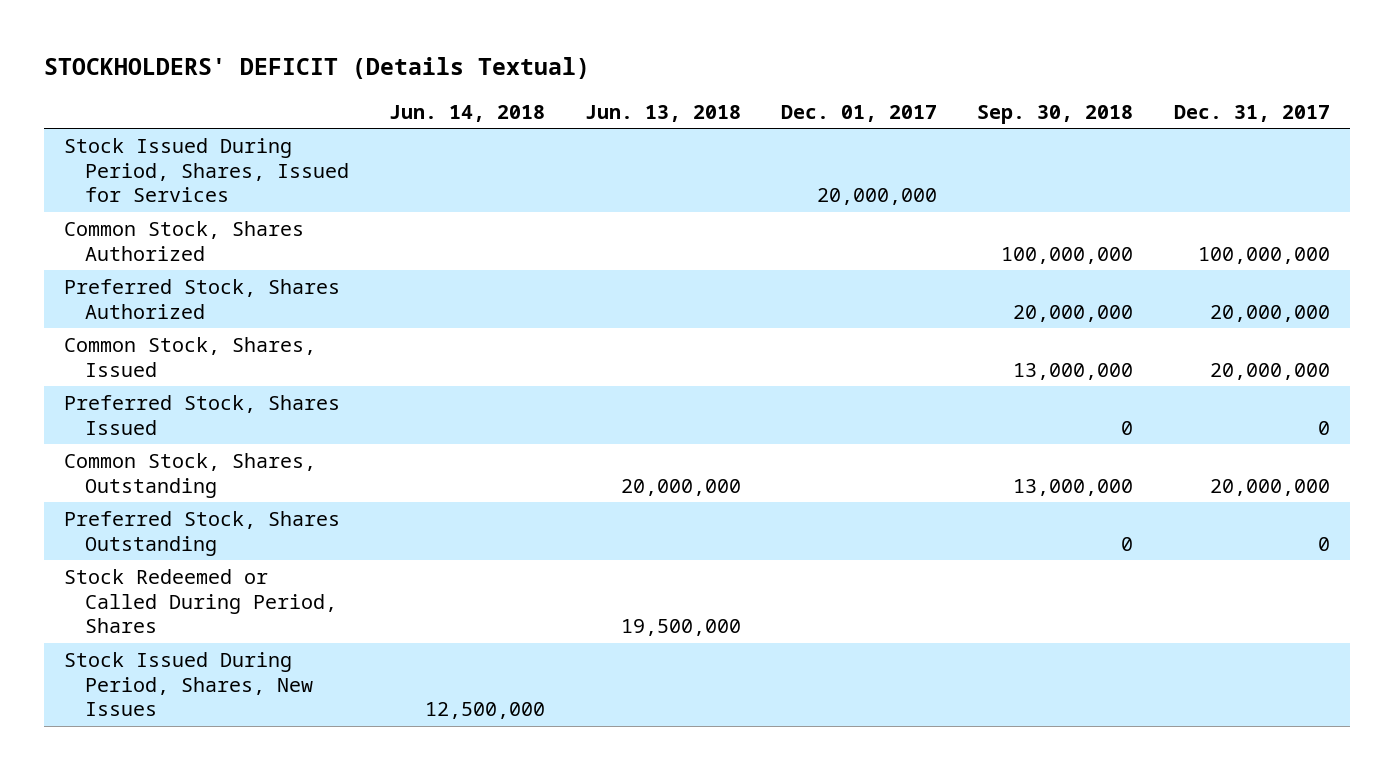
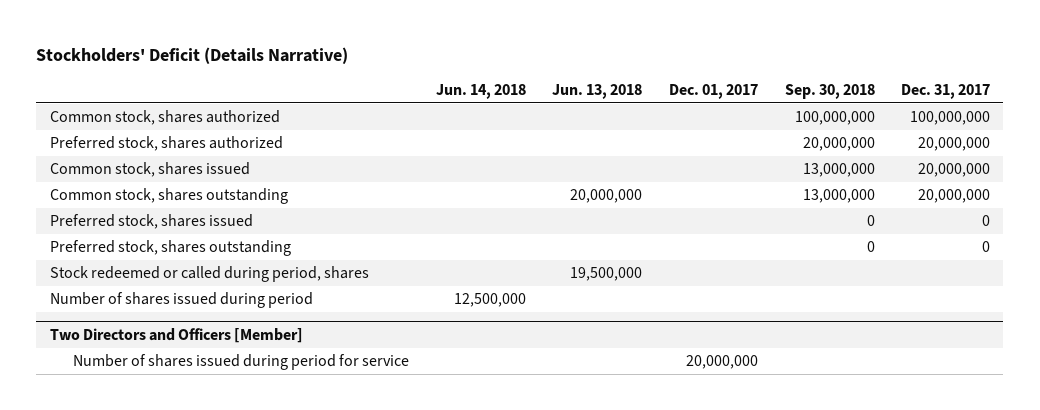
- STOCKHOLDERS' DEFICIT (Details Textual)
+ Stockholders' Deficit (Details Narrative)
- Stock Issued During Period, Shares, Issued for Services | | | 20,000,000 | |
- Common Stock, Shares Authorized | | | | 100,000,000 | 100,000,000
- Preferred Stock, Shares Authorized | | | | 20,000,000 | 20,000,000
- Common Stock, Shares, Issued | | | | 13,000,000 | 20,000,000
- Preferred Stock, Shares Issued | | | | 0 | 0
- Common Stock, Shares, Outstanding | | 20,000,000 | | 13,000,000 | 20,000,000
- Preferred Stock, Shares Outstanding | | | | 0 | 0
- Stock Redeemed or Called During Period, Shares | | 19,500,000 | | |
- Stock Issued During Period, Shares, New Issues | 12,500,000 | | | |
+ Common stock, shares authorized | | | | 100,000,000 | 100,000,000
+ Preferred stock, shares authorized | | | | 20,000,000 | 20,000,000
+ Common stock, shares issued | | | | 13,000,000 | 20,000,000
+ Common stock, shares outstanding | | 20,000,000 | | 13,000,000 | 20,000,000
+ Preferred stock, shares issued | | | | 0 | 0
+ Preferred stock, shares outstanding | | | | 0 | 0
+ Stock redeemed or called during period, shares | | 19,500,000 | | |
+ Number of shares issued during period | 12,500,000 | | | |
+ Two Directors and Officers [Member]
+ Number of shares issued during period for service | | | 20,000,000 | |

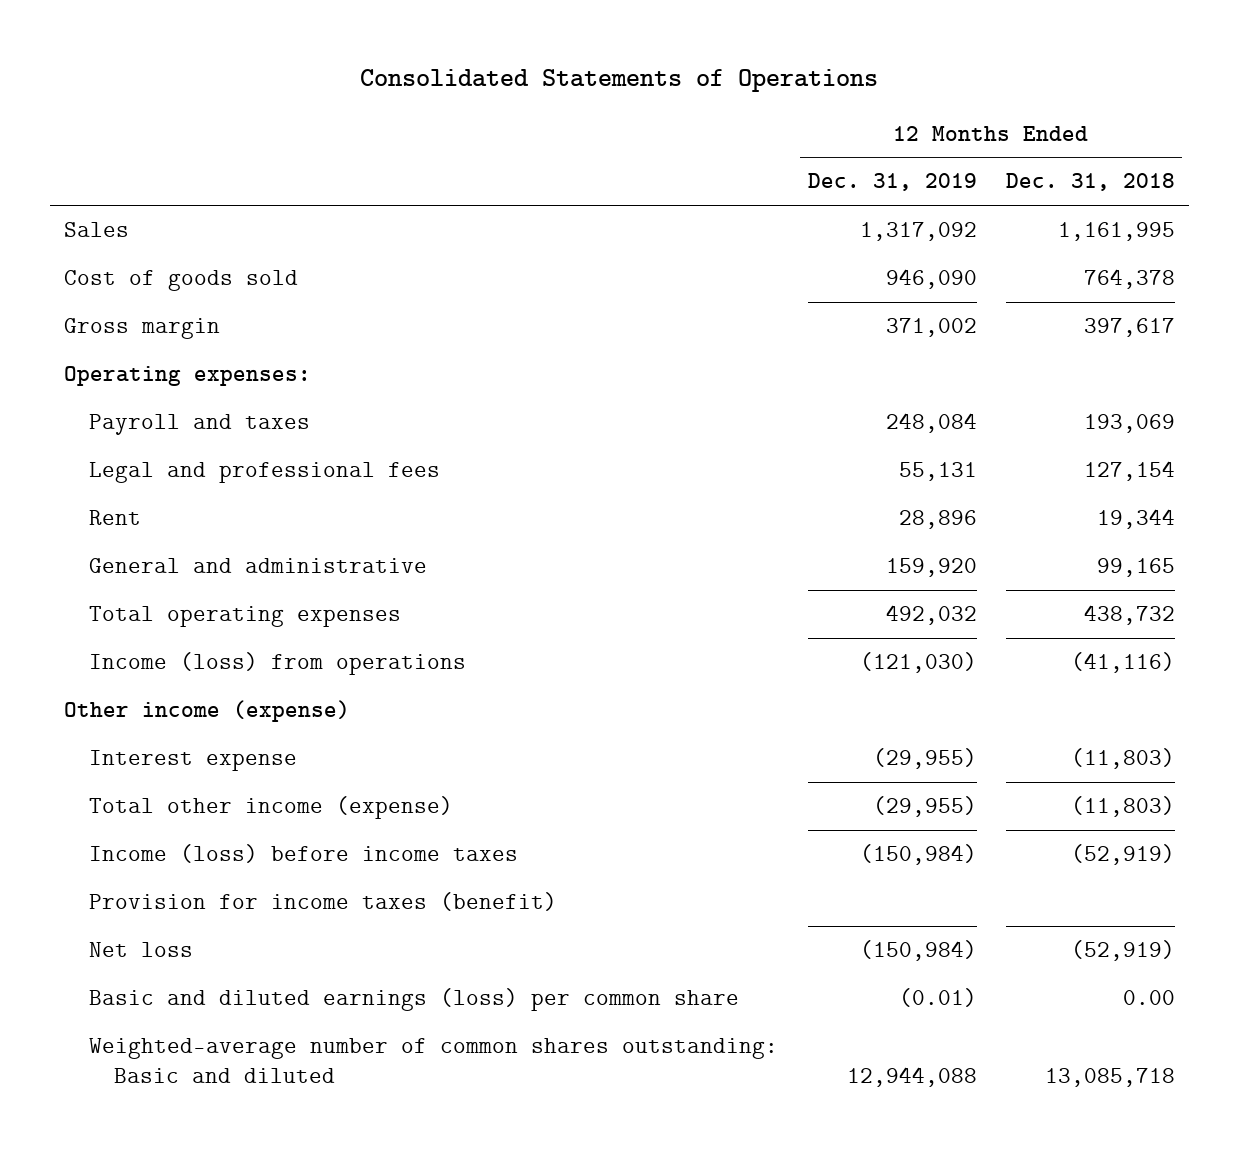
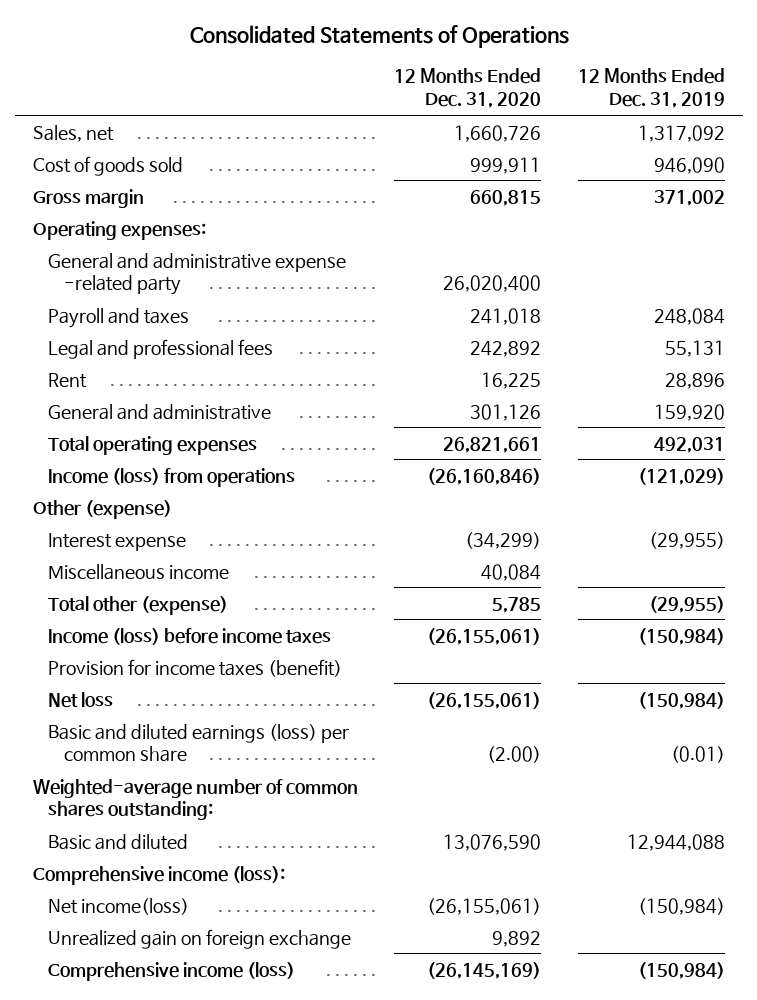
- | 12 Months Ended Dec. 31, 2019 | 12 Months Ended Dec. 31, 2018
+ | 12 Months Ended Dec. 31, 2020 | 12 Months Ended Dec. 31, 2019
- Sales | 1,317,092 | 1,161,995
+ Sales, net | 1,660,726 | 1,317,092
+ General and administrative expense -related party | 26,020,400 |
- Total operating expenses | 492,032 | 438,732
- Income (loss) from operations | (121,030) | (41,116)
- Other income (expense)
+ Total operating expenses | 26,821,661 | 492,031
+ Income (loss) from operations | (26,160,846) | (121,029)
+ Other (expense)
- Total other income (expense) | (29,955) | (11,803)
+ Miscellaneous income | 40,084 |
+ Total other (expense) | 5,785 | (29,955)
- Weighted-average number of common shares outstanding: Basic and diluted | 12,944,088 | 13,085,718
+ Weighted-average number of common shares outstanding:
+ Basic and diluted | 13,076,590 | 12,944,088
+ Comprehensive income (loss):
+ Net income(loss) | (26,155,061) | (150,984)
+ Unrealized gain on foreign exchange | 9,892 |
+ Comprehensive income (loss) | (26,145,169) | (150,984)

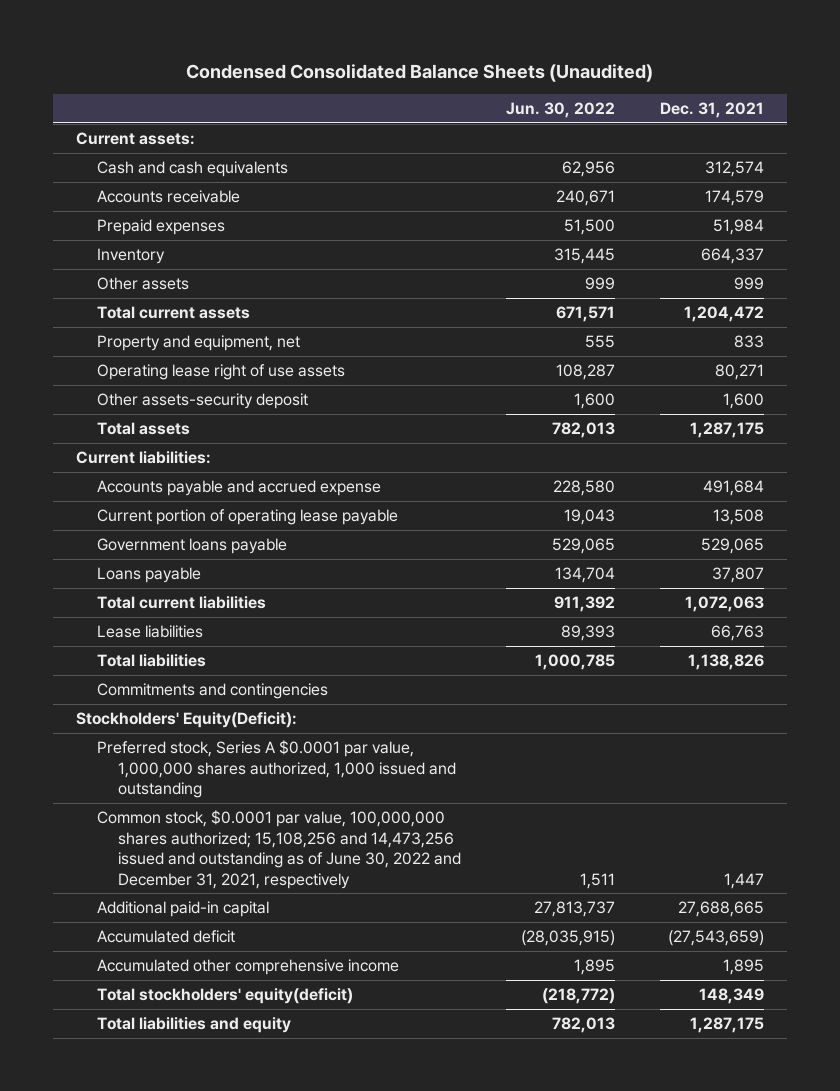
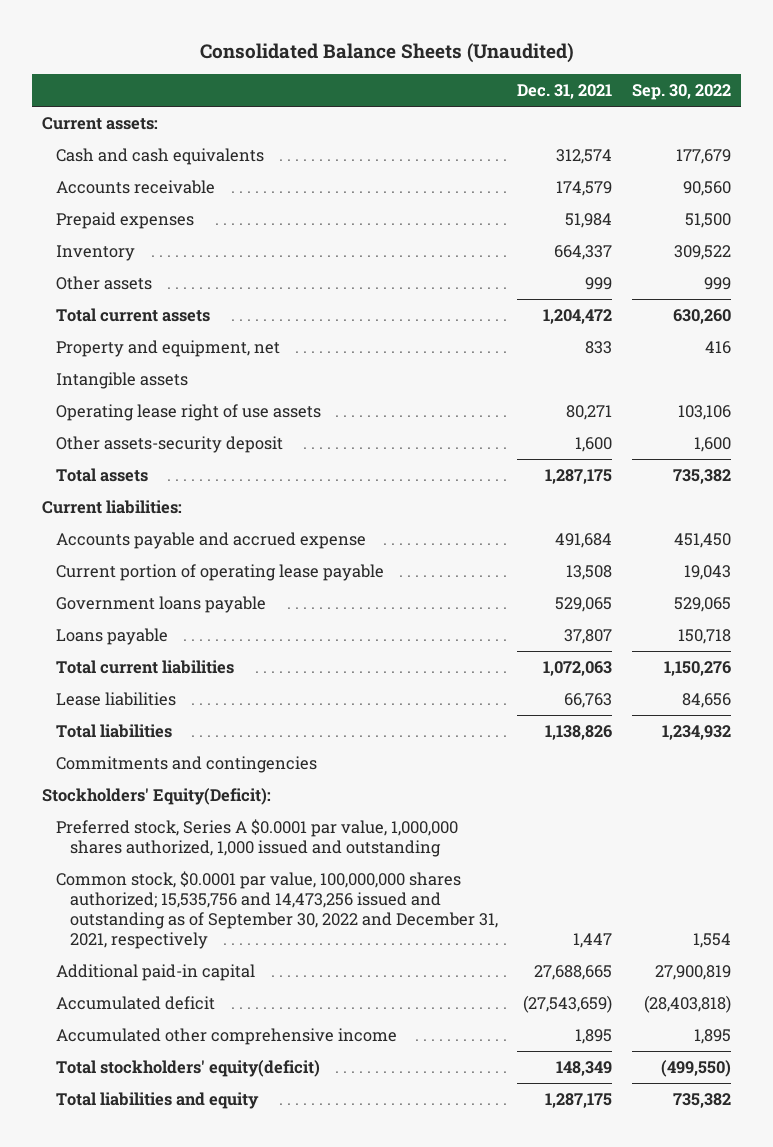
- Condensed Consolidated Balance Sheets (Unaudited)
+ Consolidated Balance Sheets (Unaudited)
- | Jun. 30, 2022 | Dec. 31, 2021
+ | Dec. 31, 2021 | Sep. 30, 2022
+ Intangible assets
- Common stock, $0.0001 par value, 100,000,000 shares authorized; 15,108,256 and 14,473,256 issued and outstanding as of June 30, 2022 and December 31, 2021, respectively | 1,511 | 1,447
+ Common stock, $0.0001 par value, 100,000,000 shares authorized; 15,535,756 and 14,473,256 issued and outstanding as of September 30, 2022 and December 31, 2021, respectively | 1,447 | 1,554

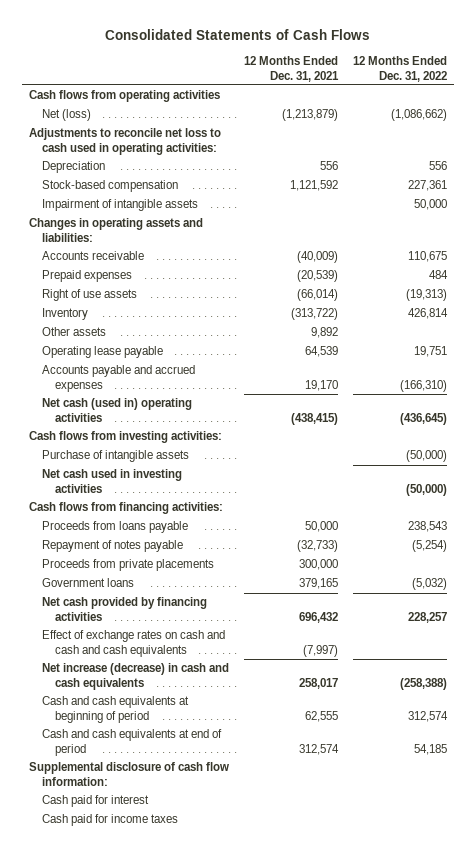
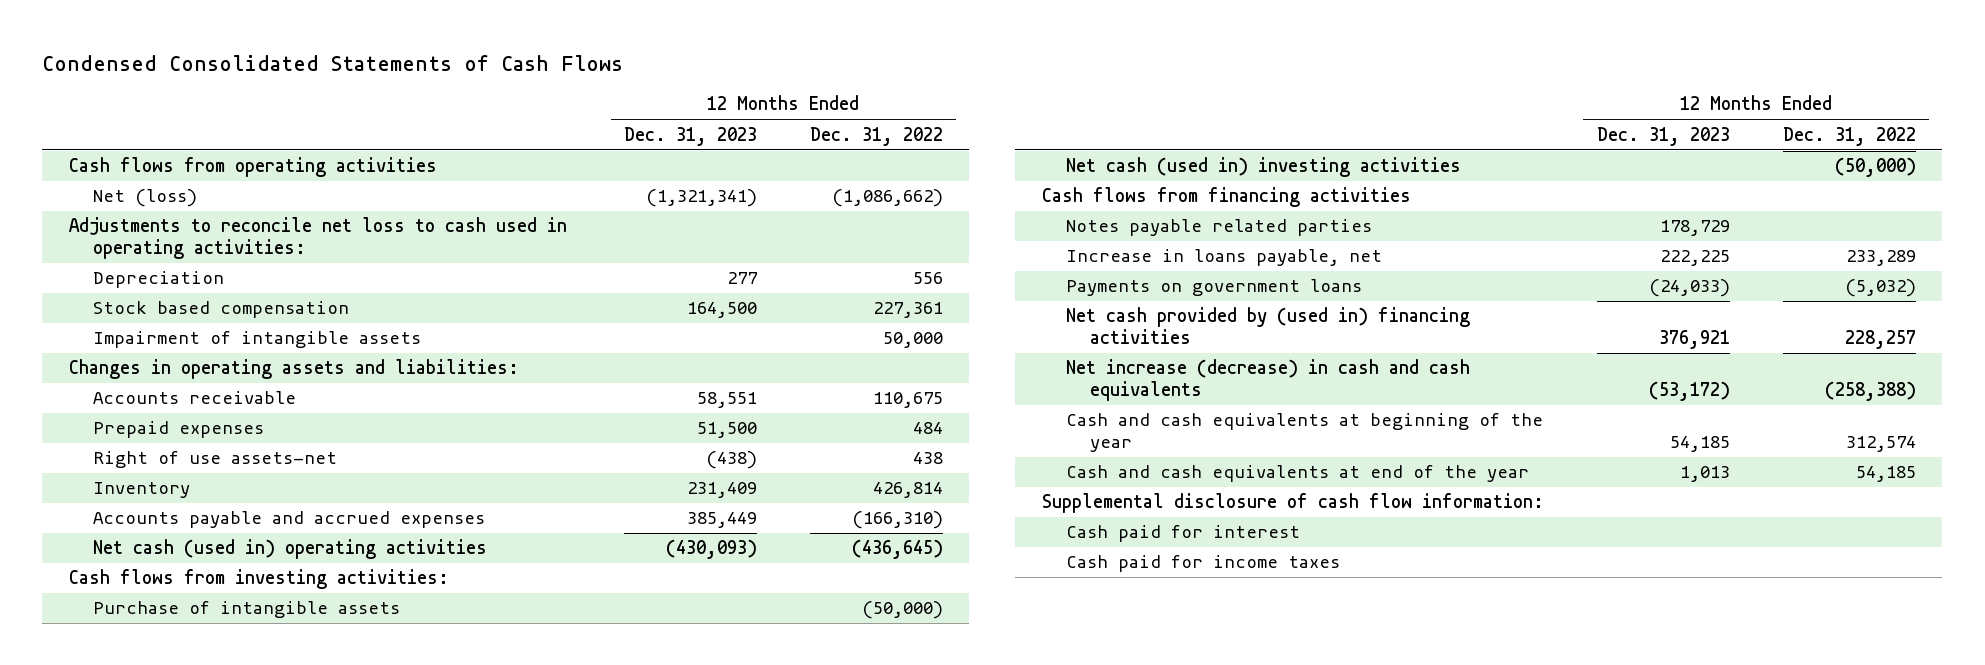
- Consolidated Statements of Cash Flows
+ Condensed Consolidated Statements of Cash Flows
- | 12 Months Ended Dec. 31, 2021 | 12 Months Ended Dec. 31, 2022
+ | 12 Months Ended Dec. 31, 2023 | 12 Months Ended Dec. 31, 2022
- Stock-based compensation | 1,121,592 | 227,361
+ Stock based compensation | 164,500 | 227,361
- Right of use assets | (66,014) | (19,313)
+ Right of use assets-net | (438) | 438
- Other assets | 9,892 |
- Operating lease payable | 64,539 | 19,751
- Net cash used in investing activities | | (50,000)
- Cash flows from financing activities:
- Proceeds from loans payable | 50,000 | 238,543
- Repayment of notes payable | (32,733) | (5,254)
- Proceeds from private placements | 300,000 |
- Government loans | 379,165 | (5,032)
- Net cash provided by financing activities | 696,432 | 228,257
- Effect of exchange rates on cash and cash and cash equivalents | (7,997) |
+ Net cash (used in) investing activities | | (50,000)
+ Cash flows from financing activities
+ Notes payable related parties | 178,729 |
+ Increase in loans payable, net | 222,225 | 233,289
+ Payments on government loans | (24,033) | (5,032)
+ Net cash provided by (used in) financing activities | 376,921 | 228,257
- Cash and cash equivalents at beginning of period | 62,555 | 312,574
- Cash and cash equivalents at end of period | 312,574 | 54,185
+ Cash and cash equivalents at beginning of the year | 54,185 | 312,574
+ Cash and cash equivalents at end of the year | 1,013 | 54,185

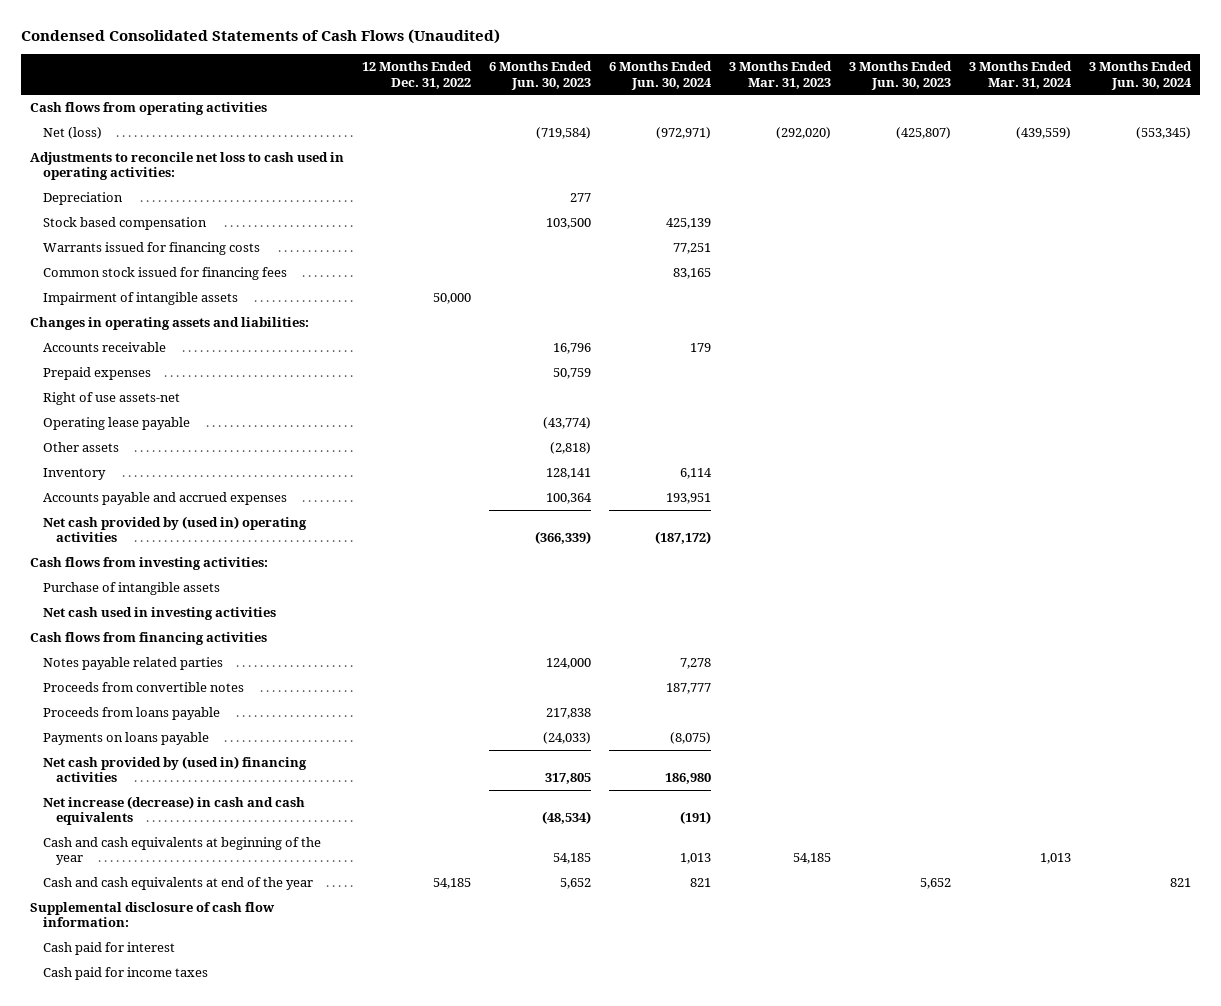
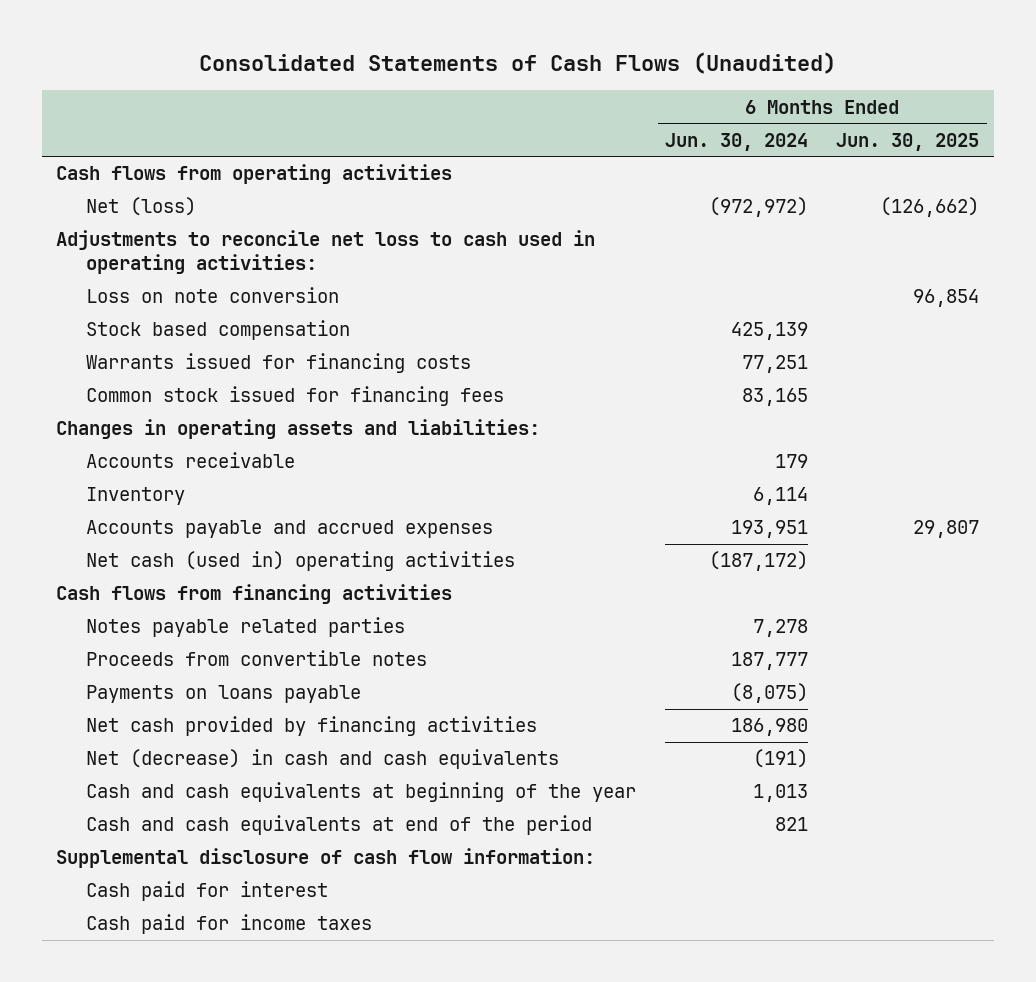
- Condensed Consolidated Statements of Cash Flows (Unaudited)
+ Consolidated Statements of Cash Flows (Unaudited)
- | 12 Months Ended Dec. 31, 2022 | 6 Months Ended Jun. 30, 2023 | 6 Months Ended Jun. 30, 2024 | 3 Months Ended Mar. 31, 2023 | 3 Months Ended Jun. 30, 2023 | 3 Months Ended Mar. 31, 2024 | 3 Months Ended Jun. 30, 2024
+ | 6 Months Ended Jun. 30, 2024 | 6 Months Ended Jun. 30, 2025
- Net (loss) | | (719,584) | (972,971) | (292,020) | (425,807) | (439,559) | (553,345)
+ Net (loss) | (972,972) | (126,662)
- Depreciation | | 277 | | | | |
+ Loss on note conversion | | 96,854
- Impairment of intangible assets | 50,000 | | | | | |
- Prepaid expenses | | 50,759 | | | | |
- Right of use assets-net
- Operating lease payable | | (43,774) | | | | |
- Other assets | | (2,818) | | | | |
- Net cash provided by (used in) operating activities | | (366,339) | (187,172) | | | |
- Cash flows from investing activities:
- Purchase of intangible assets
- Net cash used in investing activities
+ Net cash (used in) operating activities | (187,172) |
- Proceeds from loans payable | | 217,838 | | | | |
- Net cash provided by (used in) financing activities | | 317,805 | 186,980 | | | |
- Net increase (decrease) in cash and cash equivalents | | (48,534) | (191) | | | |
+ Net cash provided by financing activities | 186,980 |
+ Net (decrease) in cash and cash equivalents | (191) |
- Cash and cash equivalents at end of the year | 54,185 | 5,652 | 821 | | 5,652 | | 821
+ Cash and cash equivalents at end of the period | 821 |

